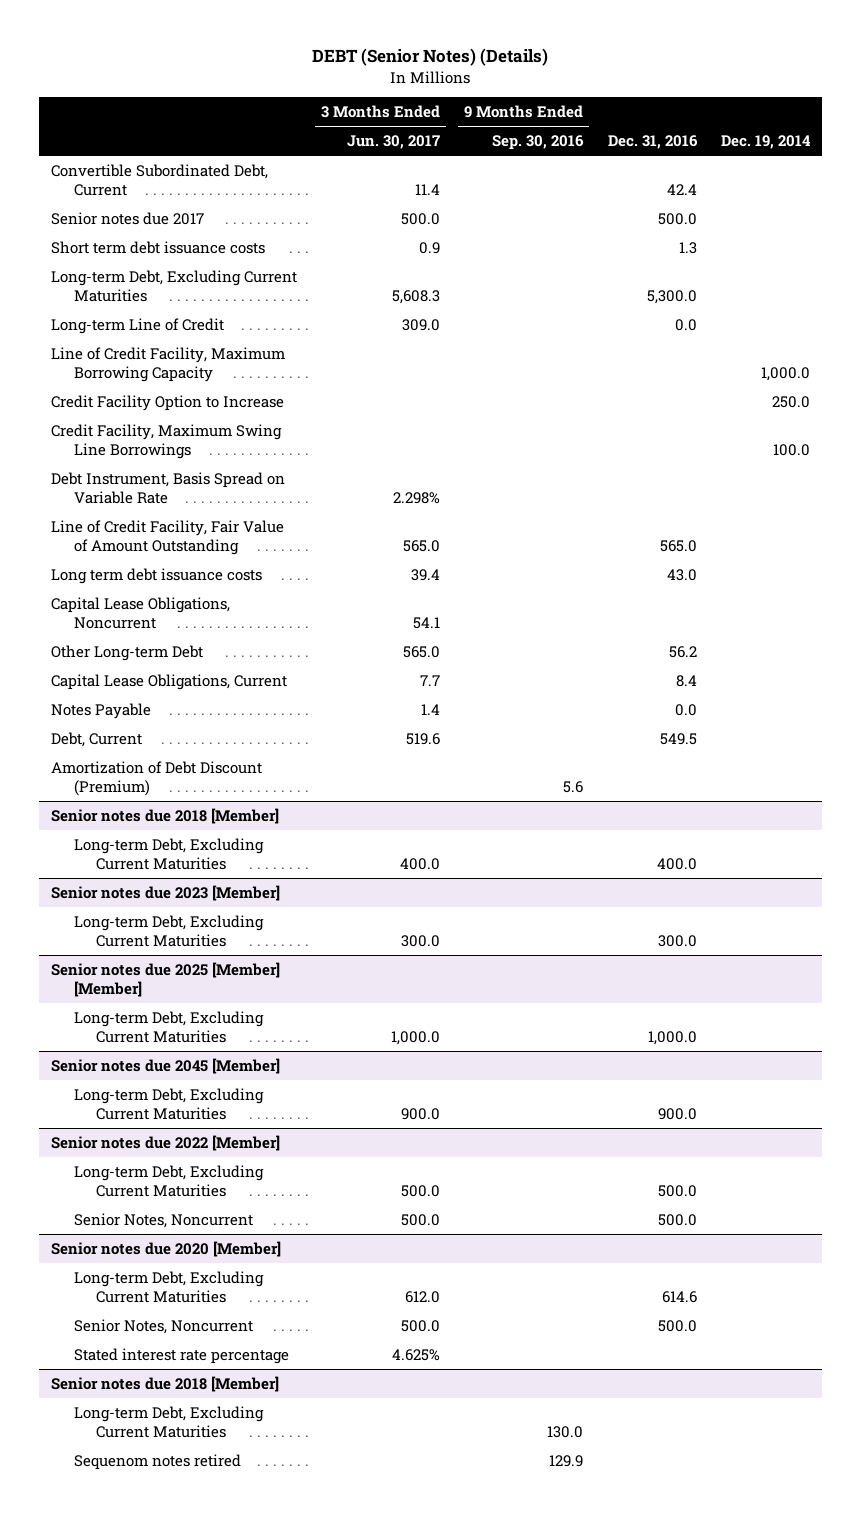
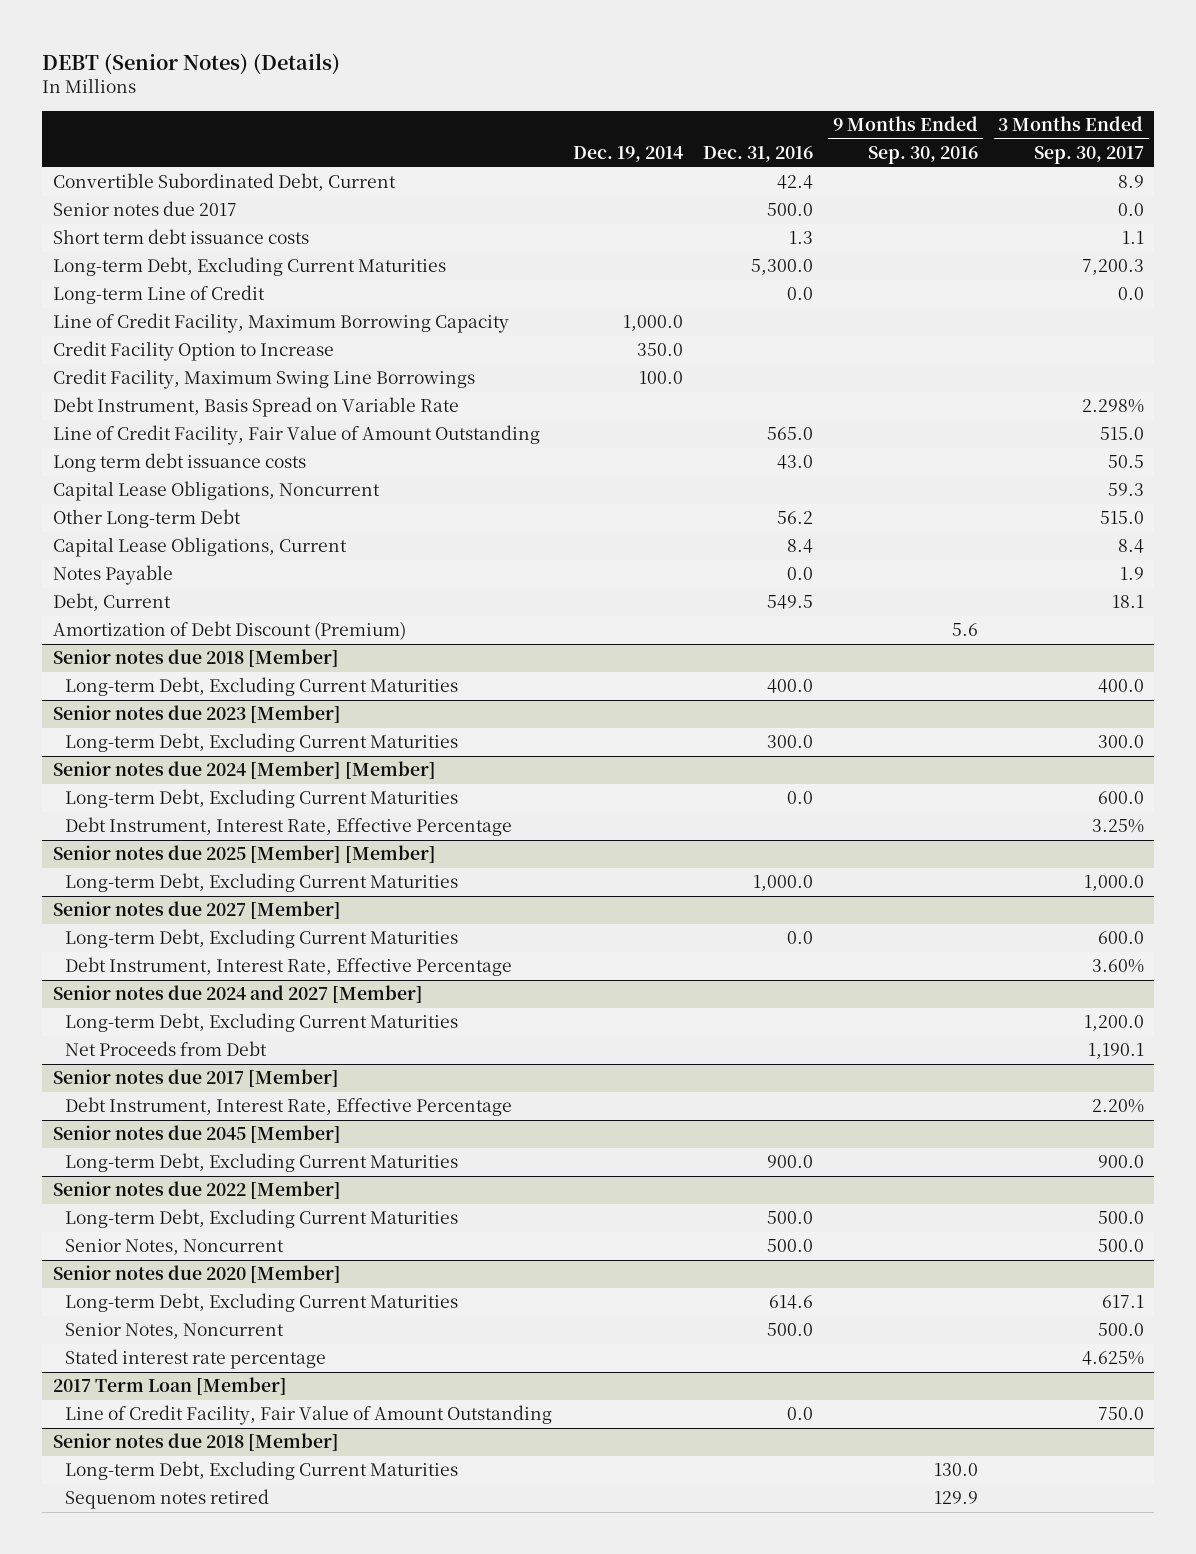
- | 3 Months Ended Jun. 30, 2017 | 9 Months Ended Sep. 30, 2016 | Dec. 31, 2016 | Dec. 19, 2014
+ | Dec. 19, 2014 | Dec. 31, 2016 | 9 Months Ended Sep. 30, 2016 | 3 Months Ended Sep. 30, 2017
- Credit Facility Option to Increase | | | | 250.0
+ Credit Facility Option to Increase | 350.0 | | |
+ Senior notes due 2024 [Member] [Member]
+ Long-term Debt, Excluding Current Maturities | | 0.0 | | 600.0
+ Debt Instrument, Interest Rate, Effective Percentage | | | | 3.25%
+ Senior notes due 2027 [Member]
+ Long-term Debt, Excluding Current Maturities | | 0.0 | | 600.0
+ Debt Instrument, Interest Rate, Effective Percentage | | | | 3.60%
+ Senior notes due 2024 and 2027 [Member]
+ Long-term Debt, Excluding Current Maturities | | | | 1,200.0
+ Net Proceeds from Debt | | | | 1,190.1
+ Senior notes due 2017 [Member]
+ Debt Instrument, Interest Rate, Effective Percentage | | | | 2.20%
+ 2017 Term Loan [Member]
+ Line of Credit Facility, Fair Value of Amount Outstanding | | 0.0 | | 750.0

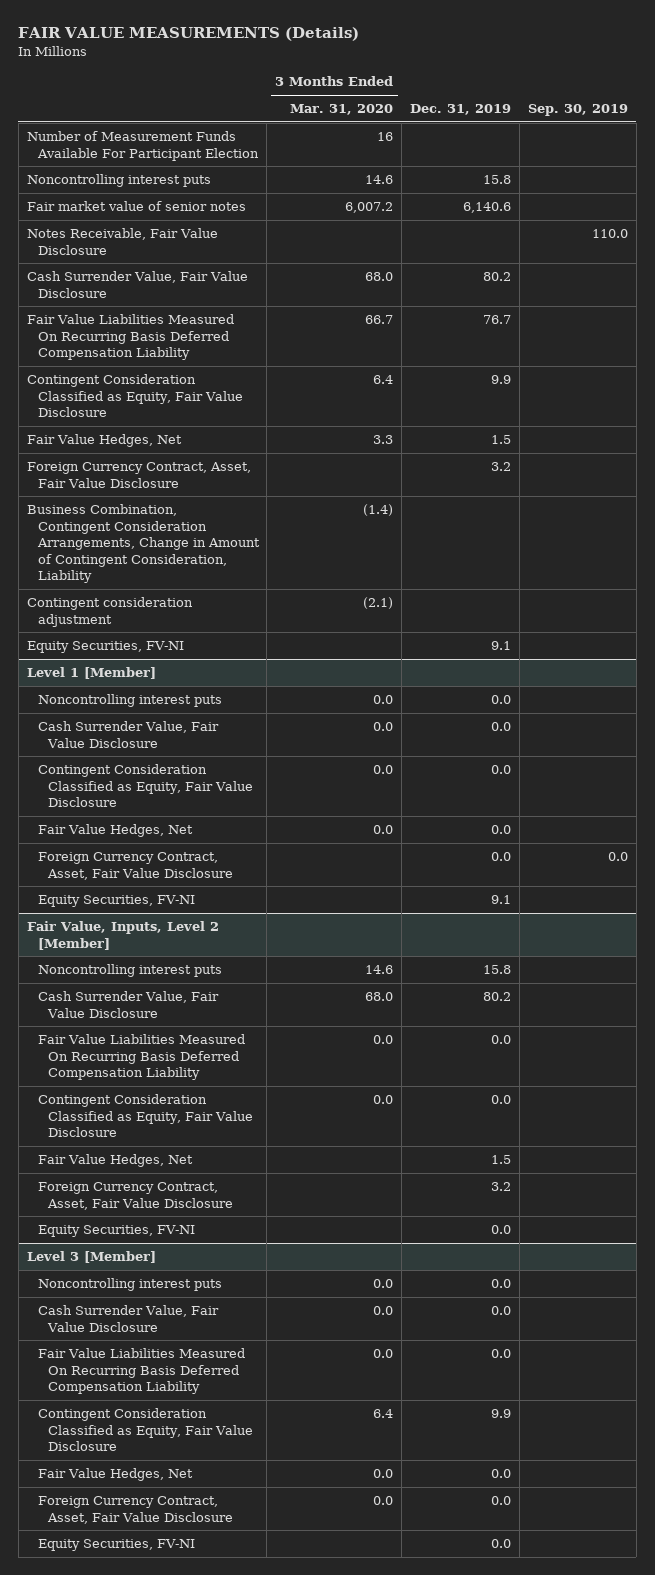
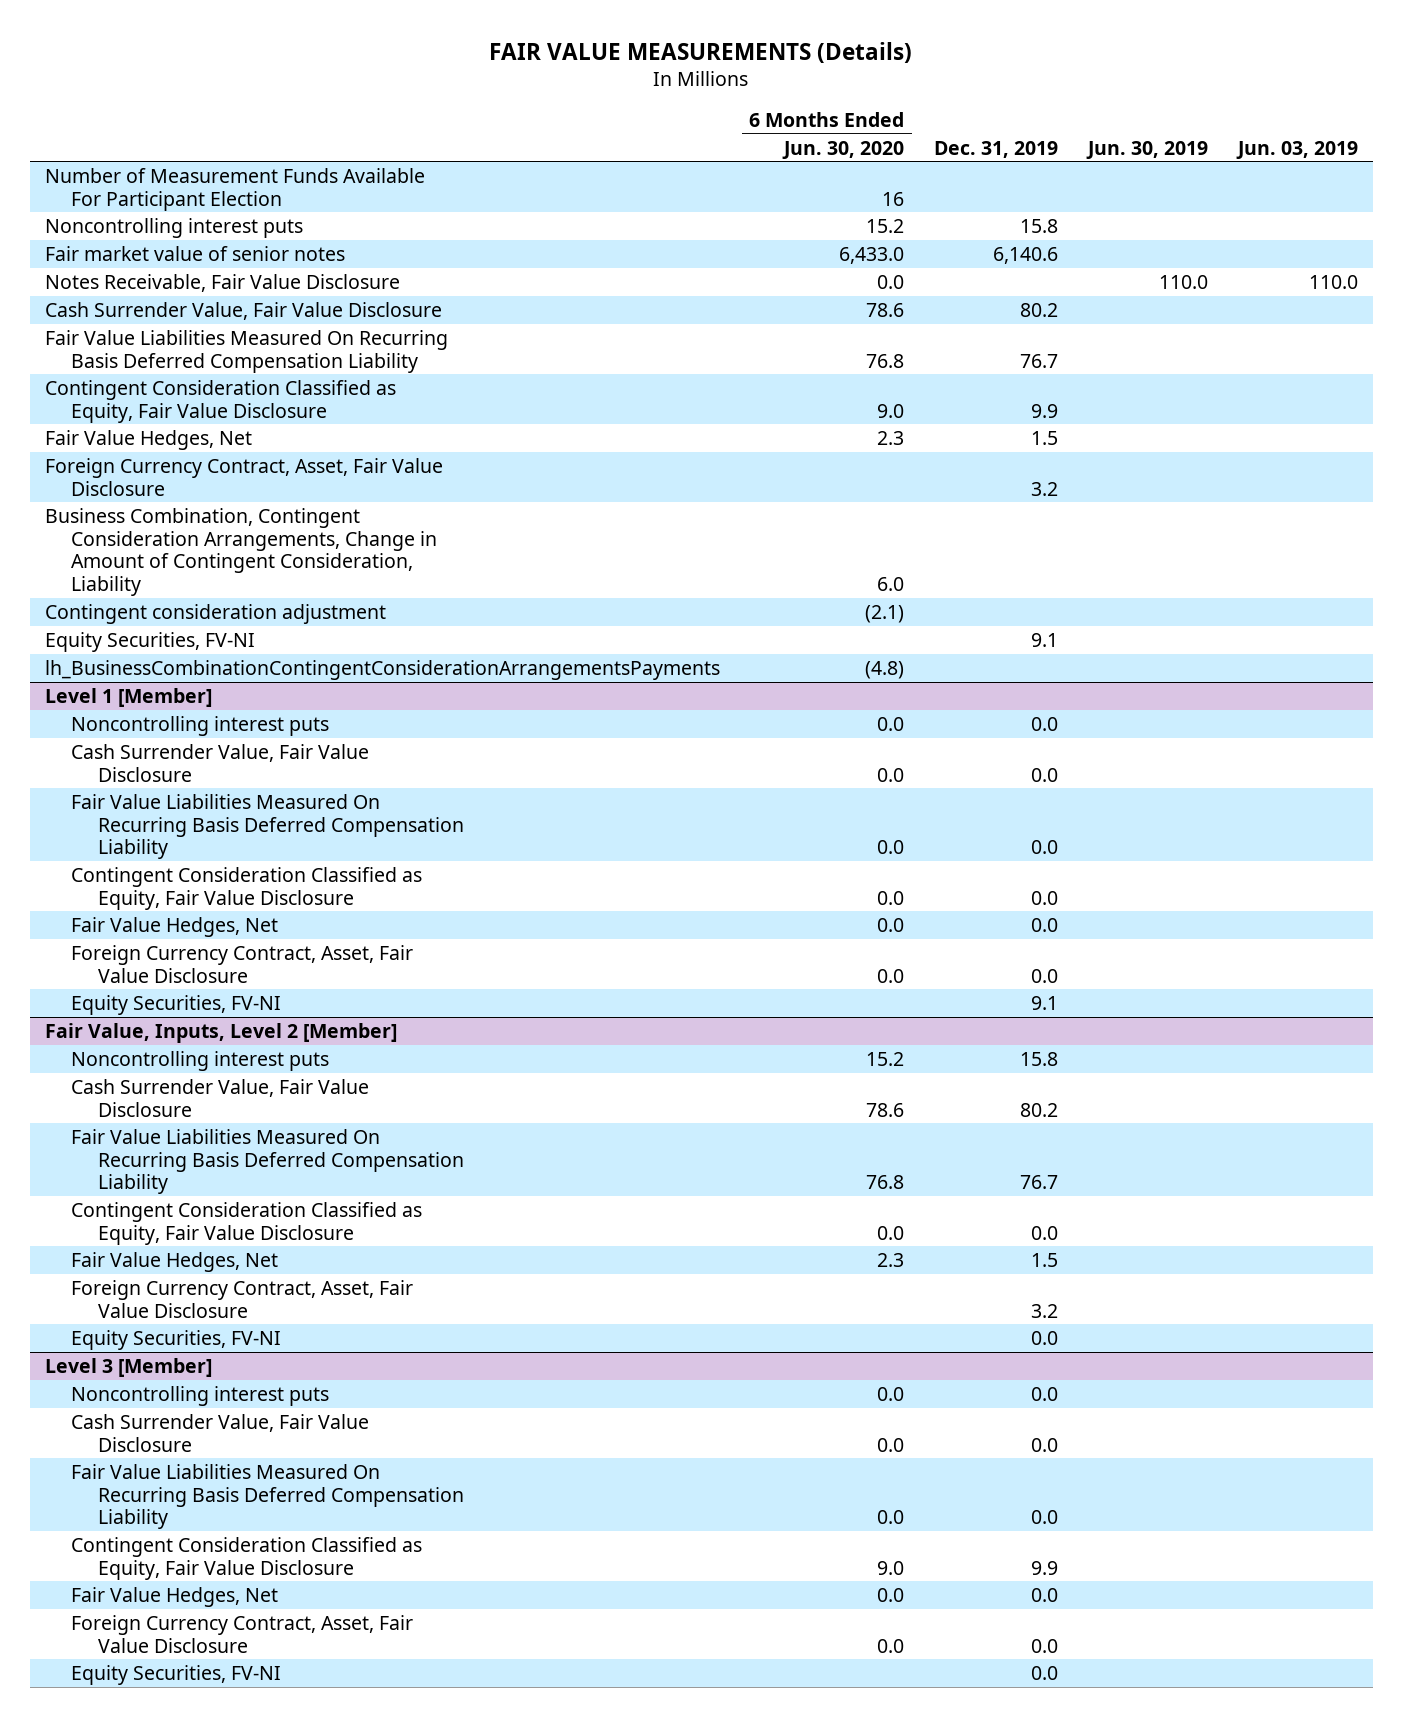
- | 3 Months Ended Mar. 31, 2020 | Dec. 31, 2019 | Sep. 30, 2019
+ | 6 Months Ended Jun. 30, 2020 | Dec. 31, 2019 | Jun. 30, 2019 | Jun. 03, 2019
+ lh_BusinessCombinationContingentConsiderationArrangementsPayments | (4.8) | | |
@ Level 1 [Member]
+ Fair Value Liabilities Measured On Recurring Basis Deferred Compensation Liability | 0.0 | 0.0 | |
@ Fair Value, Inputs, Level 2 [Member]
- Fair Value Liabilities Measured On Recurring Basis Deferred Compensation Liability | 0.0 | 0.0 |
+ Fair Value Liabilities Measured On Recurring Basis Deferred Compensation Liability | 76.8 | 76.7 | |

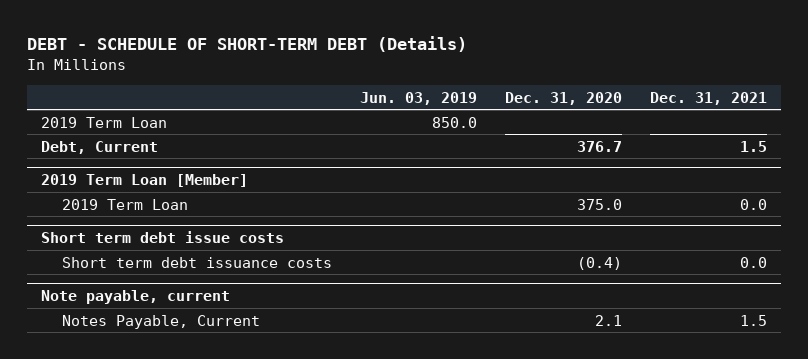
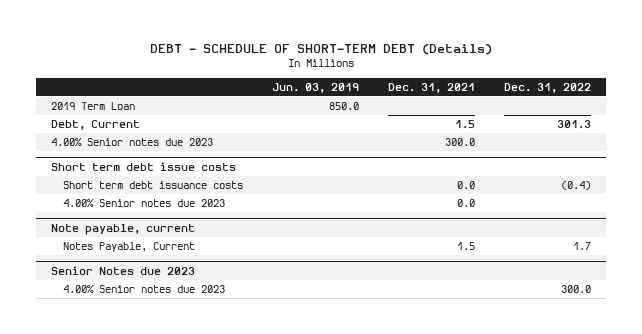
- | Jun. 03, 2019 | Dec. 31, 2020 | Dec. 31, 2021
+ | Jun. 03, 2019 | Dec. 31, 2021 | Dec. 31, 2022
- 2019 Term Loan [Member]
- 2019 Term Loan | | 375.0 | 0.0
+ 4.00% Senior notes due 2023 | | 300.0 |
@ Short term debt issue costs
+ 4.00% Senior notes due 2023 | | 0.0 |
+ Senior Notes due 2023
+ 4.00% Senior notes due 2023 | | | 300.0

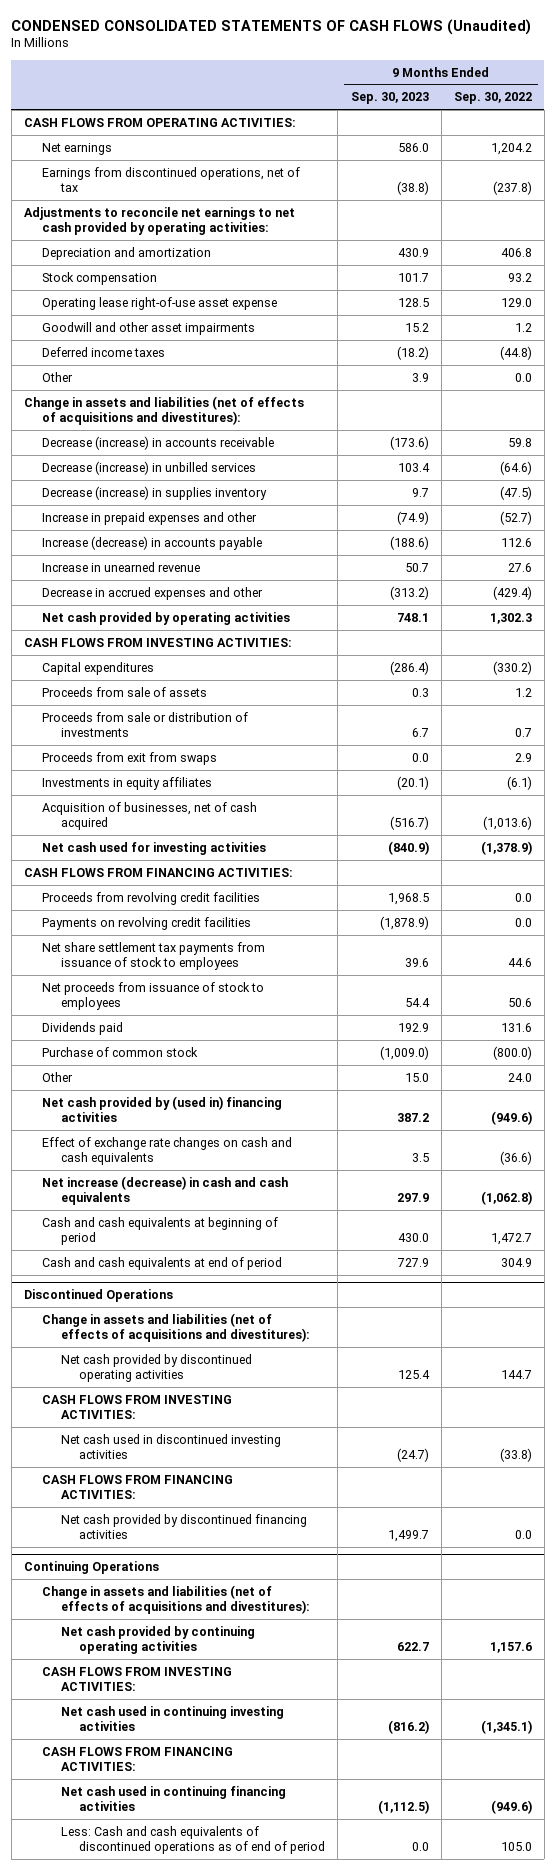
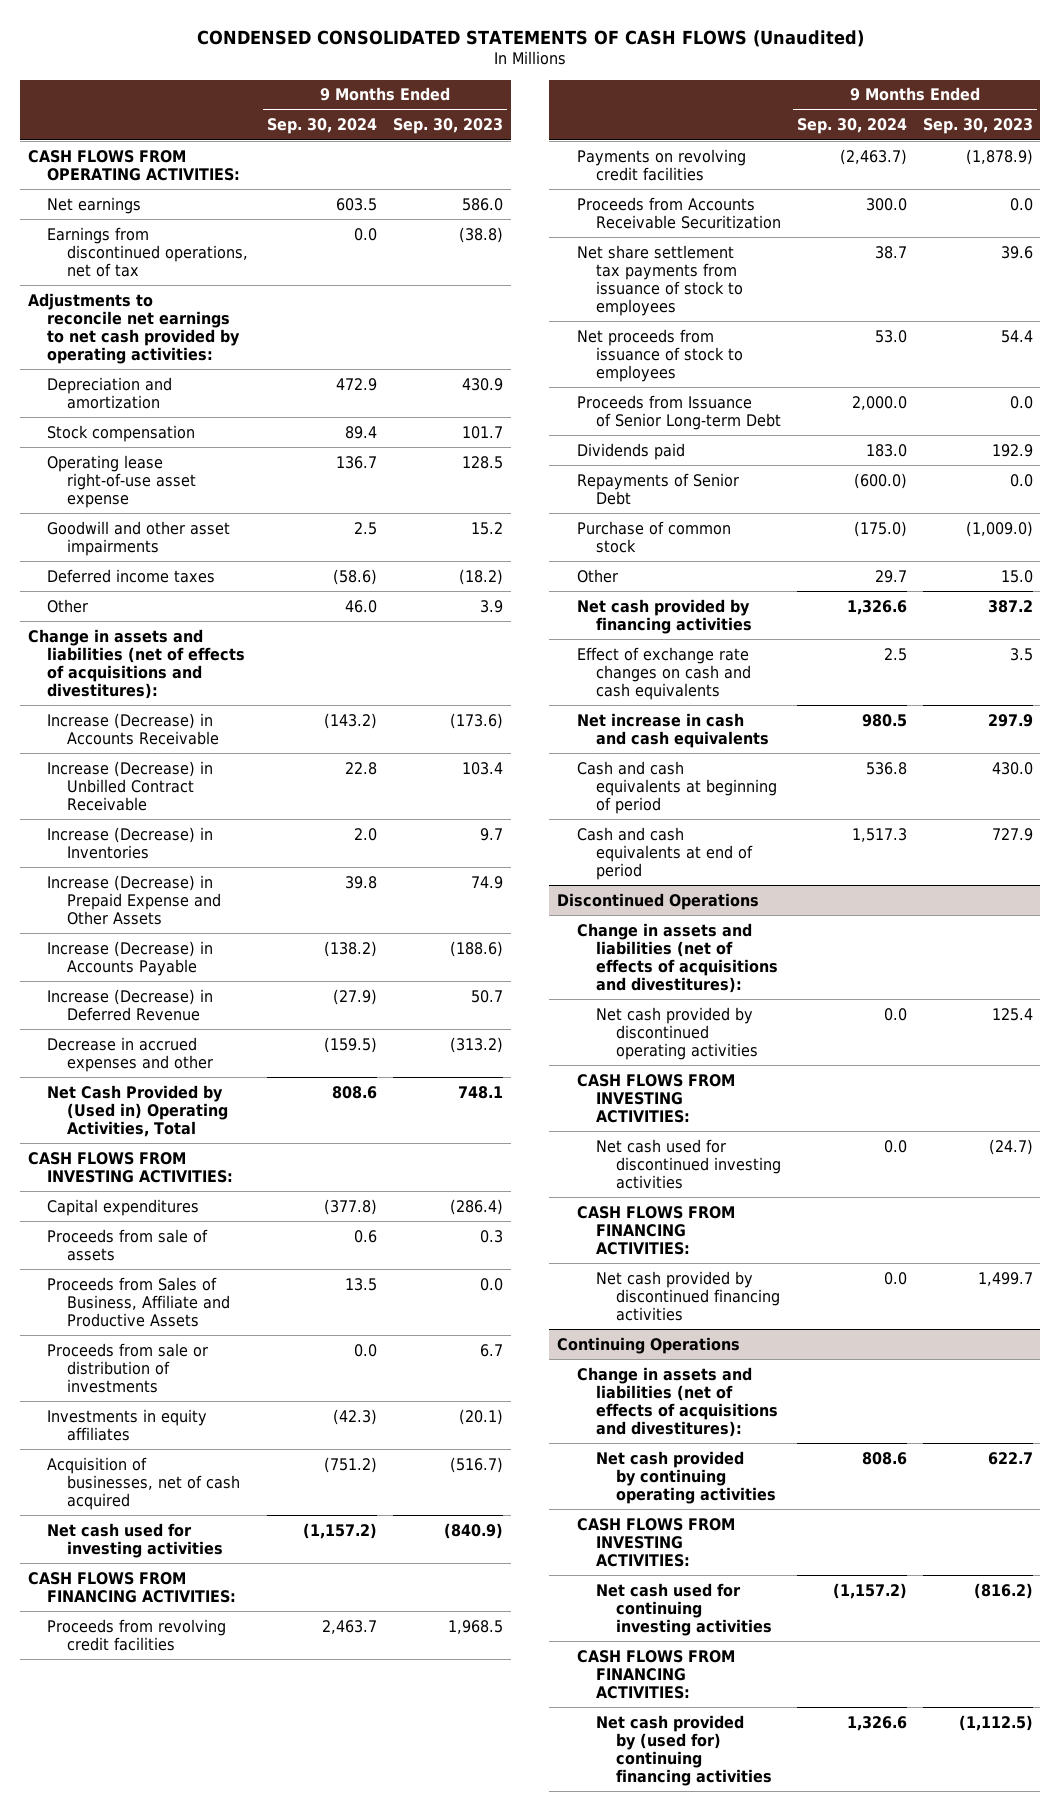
- | 9 Months Ended Sep. 30, 2023 | 9 Months Ended Sep. 30, 2022
+ | 9 Months Ended Sep. 30, 2024 | 9 Months Ended Sep. 30, 2023
- Decrease (increase) in accounts receivable | (173.6) | 59.8
- Decrease (increase) in unbilled services | 103.4 | (64.6)
- Decrease (increase) in supplies inventory | 9.7 | (47.5)
- Increase in prepaid expenses and other | (74.9) | (52.7)
- Increase (decrease) in accounts payable | (188.6) | 112.6
- Increase in unearned revenue | 50.7 | 27.6
+ Increase (Decrease) in Accounts Receivable | (143.2) | (173.6)
+ Increase (Decrease) in Unbilled Contract Receivable | 22.8 | 103.4
+ Increase (Decrease) in Inventories | 2.0 | 9.7
+ Increase (Decrease) in Prepaid Expense and Other Assets | 39.8 | 74.9
+ Increase (Decrease) in Accounts Payable | (138.2) | (188.6)
+ Increase (Decrease) in Deferred Revenue | (27.9) | 50.7
- Net cash provided by operating activities | 748.1 | 1,302.3
+ Net Cash Provided by (Used in) Operating Activities, Total | 808.6 | 748.1
+ Proceeds from Sales of Business, Affiliate and Productive Assets | 13.5 | 0.0
- Proceeds from exit from swaps | 0.0 | 2.9
+ Proceeds from Accounts Receivable Securitization | 300.0 | 0.0
+ Proceeds from Issuance of Senior Long-term Debt | 2,000.0 | 0.0
+ Repayments of Senior Debt | (600.0) | 0.0
- Net cash provided by (used in) financing activities | 387.2 | (949.6)
+ Net cash provided by financing activities | 1,326.6 | 387.2
- Net increase (decrease) in cash and cash equivalents | 297.9 | (1,062.8)
+ Net increase in cash and cash equivalents | 980.5 | 297.9
@ Discontinued Operations
- Net cash used in discontinued investing activities | (24.7) | (33.8)
+ Net cash used for discontinued investing activities | 0.0 | (24.7)
@ Continuing Operations
- Net cash used in continuing investing activities | (816.2) | (1,345.1)
+ Net cash used for continuing investing activities | (1,157.2) | (816.2)
- Net cash used in continuing financing activities | (1,112.5) | (949.6)
- Less: Cash and cash equivalents of discontinued operations as of end of period | 0.0 | 105.0
+ Net cash provided by (used for) continuing financing activities | 1,326.6 | (1,112.5)

